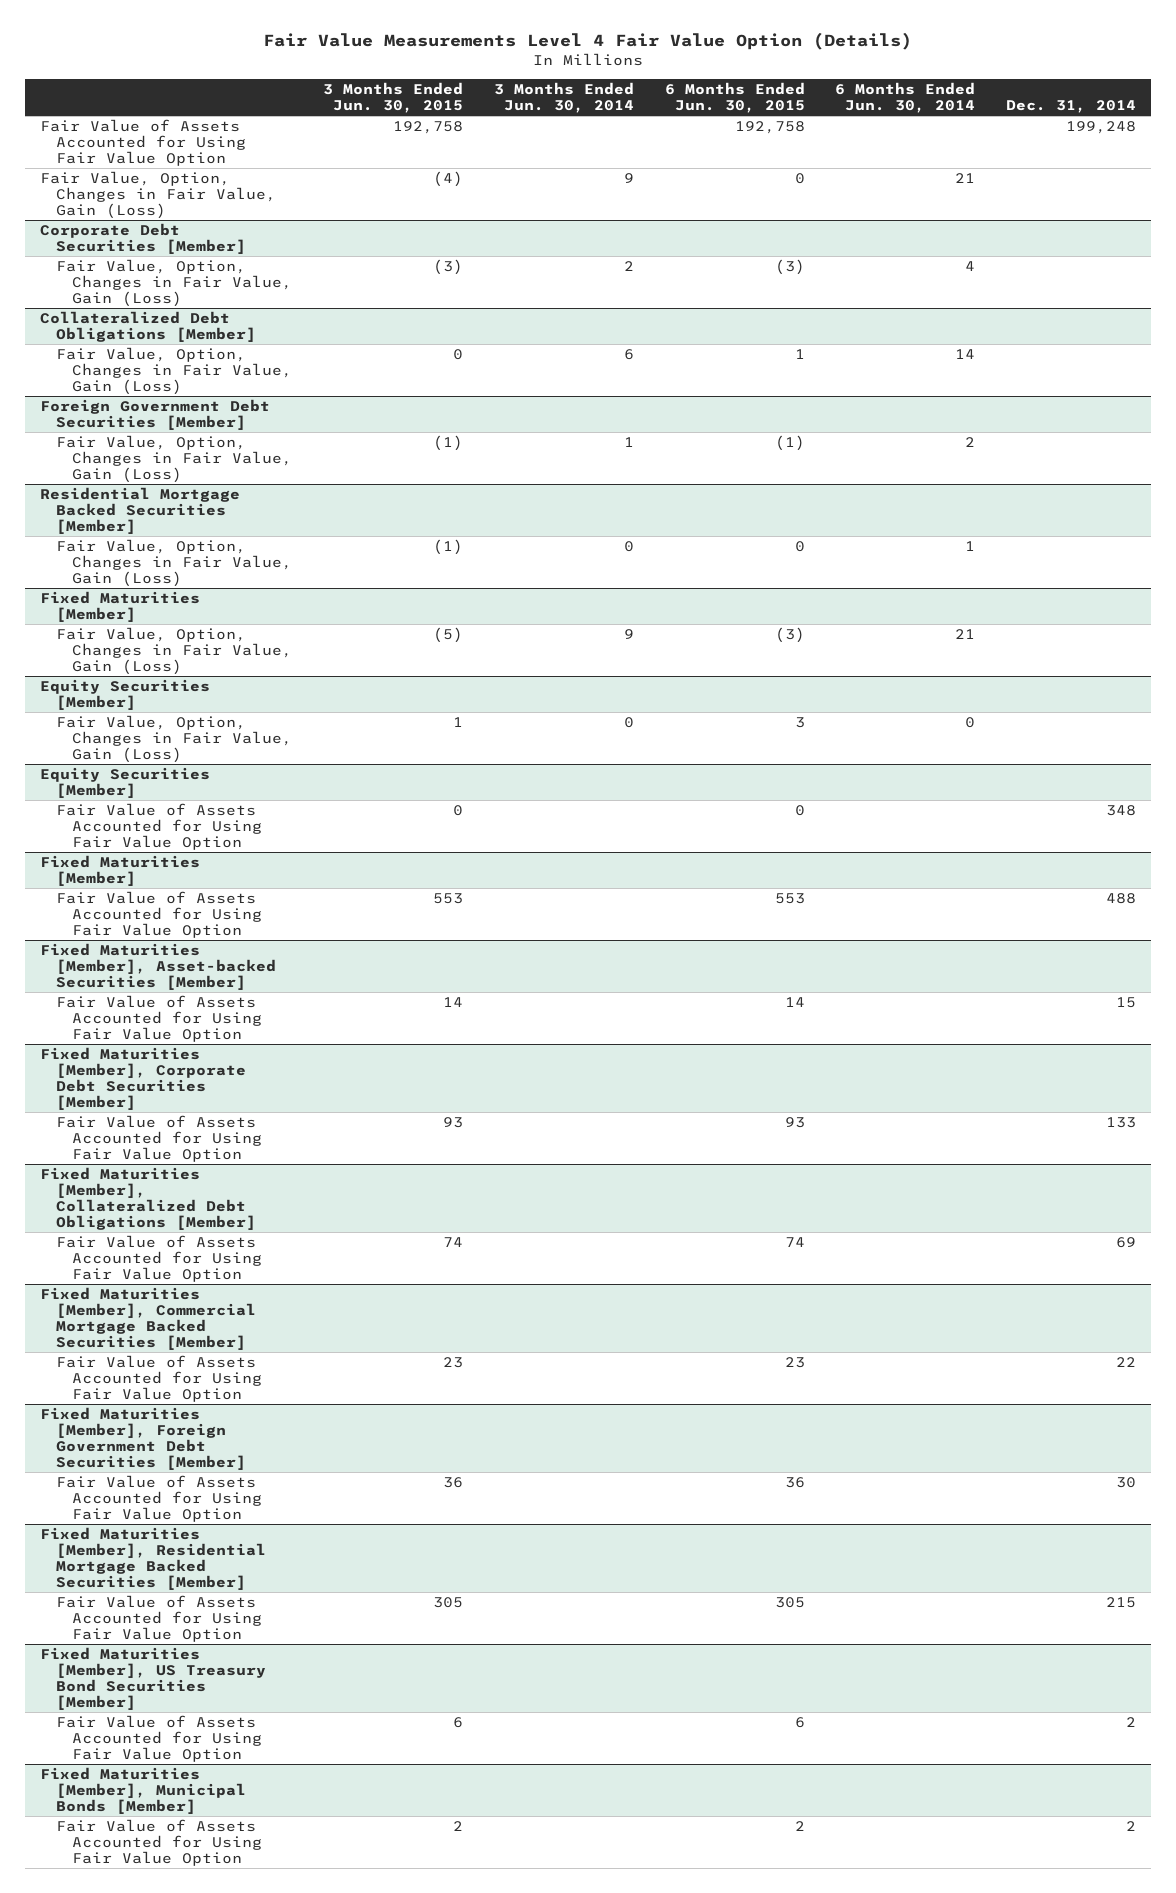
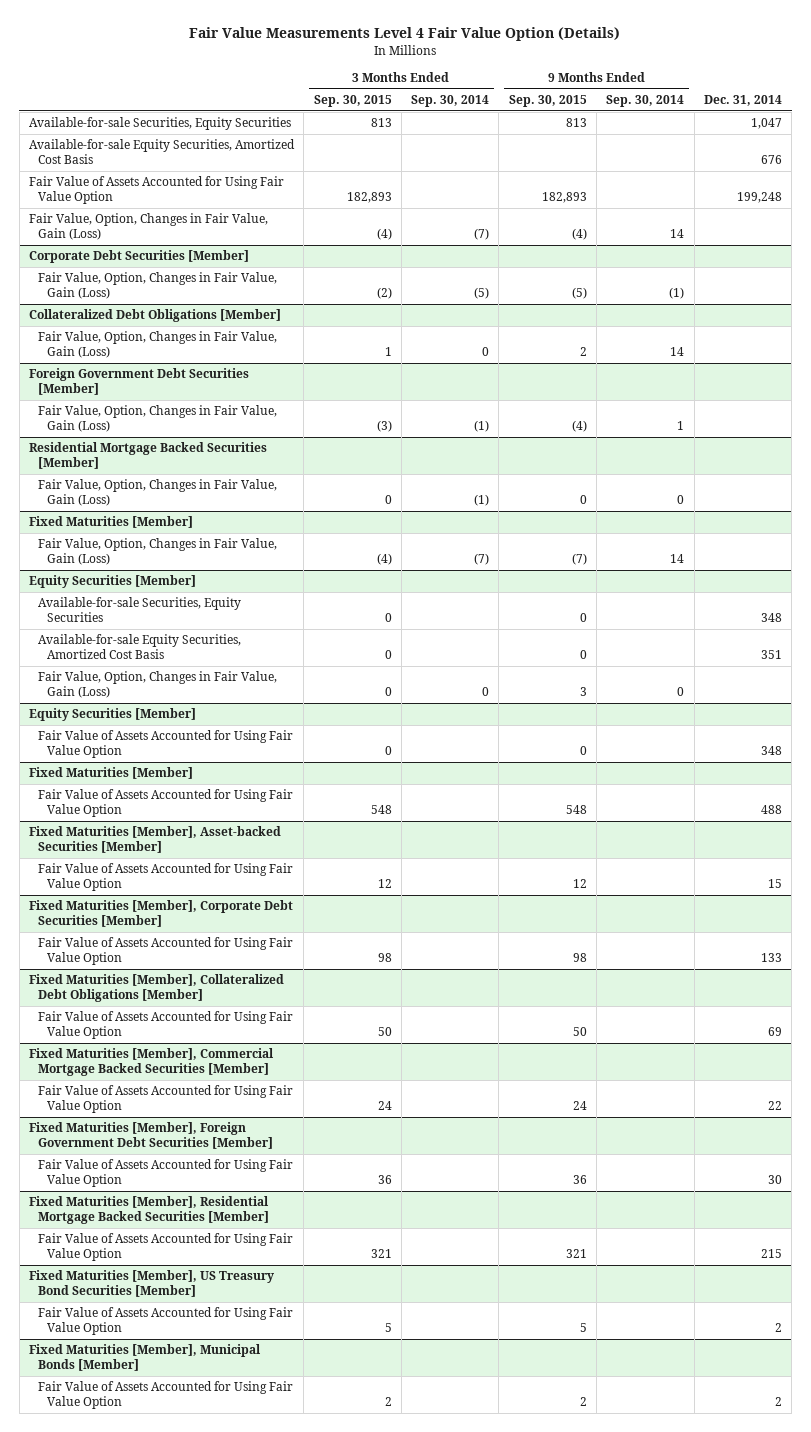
- | 3 Months Ended Jun. 30, 2015 | 3 Months Ended Jun. 30, 2014 | 6 Months Ended Jun. 30, 2015 | 6 Months Ended Jun. 30, 2014 | Dec. 31, 2014
+ | 3 Months Ended Sep. 30, 2015 | 3 Months Ended Sep. 30, 2014 | 9 Months Ended Sep. 30, 2015 | 9 Months Ended Sep. 30, 2014 | Dec. 31, 2014
+ Available-for-sale Securities, Equity Securities | 813 | | 813 | | 1,047
+ Available-for-sale Equity Securities, Amortized Cost Basis | | | | | 676
@ Equity Securities [Member]
+ Available-for-sale Securities, Equity Securities | 0 | | 0 | | 348
+ Available-for-sale Equity Securities, Amortized Cost Basis | 0 | | 0 | | 351

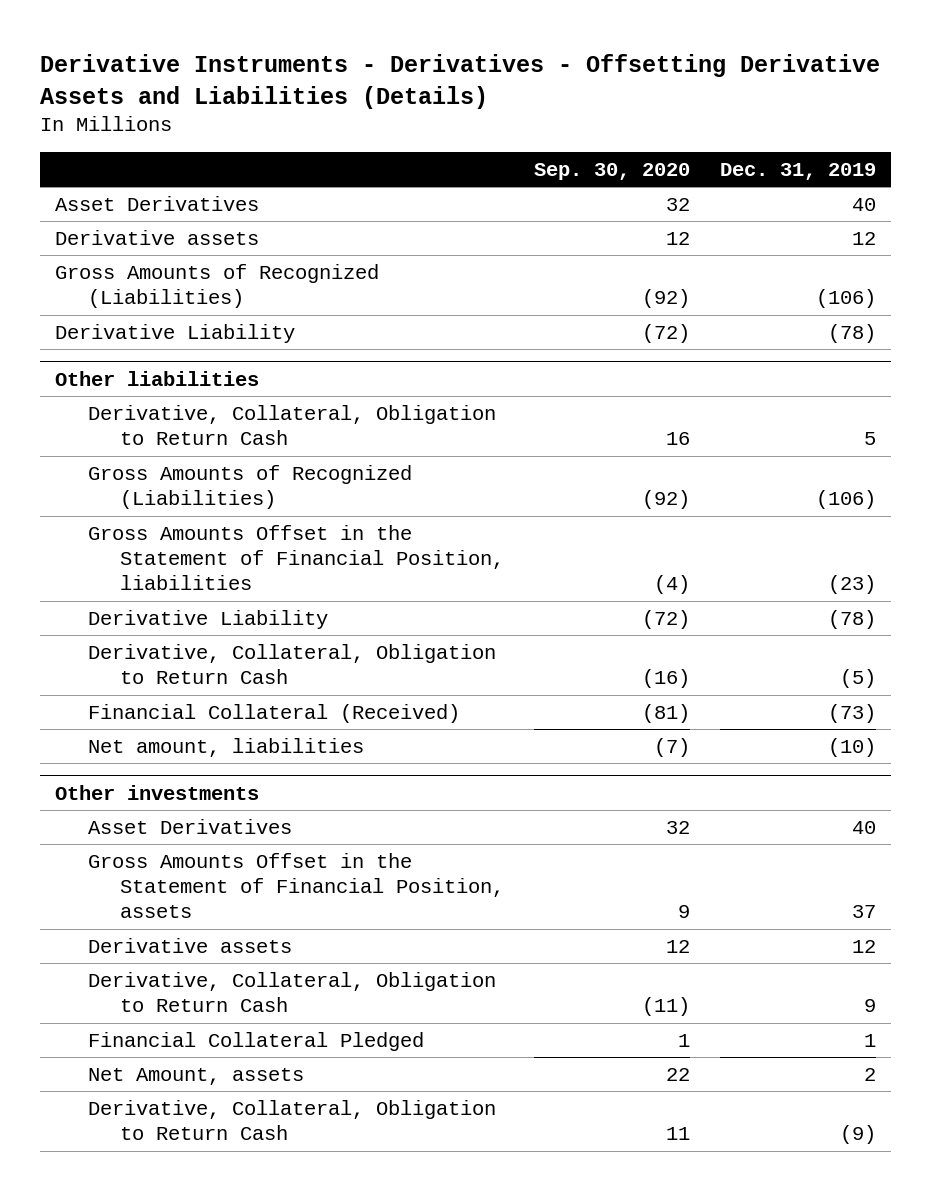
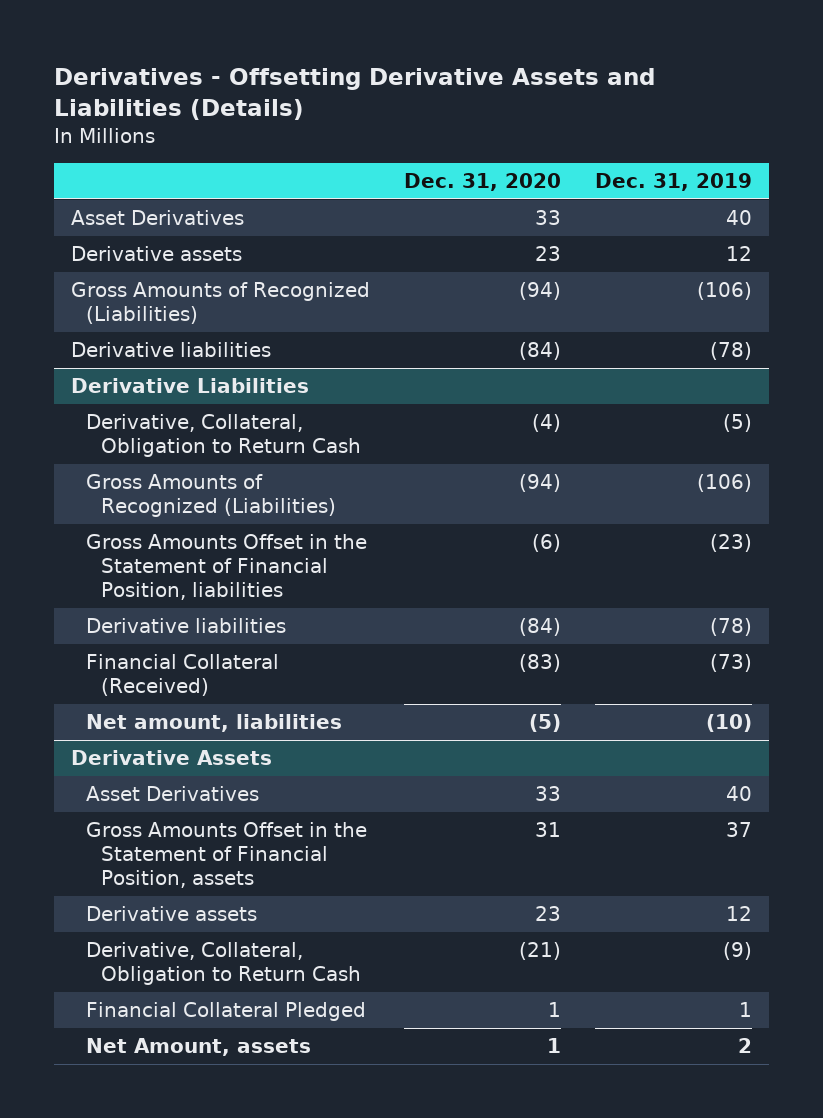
- Derivative Instruments - Derivatives - Offsetting Derivative Assets and Liabilities (Details)
+ Derivatives - Offsetting Derivative Assets and Liabilities (Details)
- | Sep. 30, 2020 | Dec. 31, 2019
+ | Dec. 31, 2020 | Dec. 31, 2019
- Derivative Liability | (72) | (78)
- Other liabilities
- Derivative, Collateral, Obligation to Return Cash | 16 | 5
+ Derivative liabilities | (84) | (78)
+ Derivative Liabilities
+ Derivative, Collateral, Obligation to Return Cash | (4) | (5)
- Derivative Liability | (72) | (78)
- Derivative, Collateral, Obligation to Return Cash | (16) | (5)
+ Derivative liabilities | (84) | (78)
- Other investments
+ Derivative Assets
- Derivative, Collateral, Obligation to Return Cash | (11) | 9
+ Derivative, Collateral, Obligation to Return Cash | (21) | (9)
- Derivative, Collateral, Obligation to Return Cash | 11 | (9)

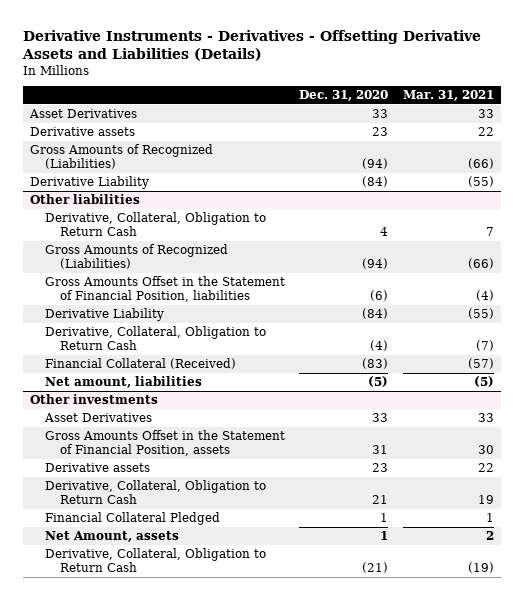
- Derivatives - Offsetting Derivative Assets and Liabilities (Details)
+ Derivative Instruments - Derivatives - Offsetting Derivative Assets and Liabilities (Details)
- | Dec. 31, 2020 | Dec. 31, 2019
+ | Dec. 31, 2020 | Mar. 31, 2021
- Derivative liabilities | (84) | (78)
- Derivative Liabilities
- Derivative, Collateral, Obligation to Return Cash | (4) | (5)
+ Derivative Liability | (84) | (55)
+ Other liabilities
+ Derivative, Collateral, Obligation to Return Cash | 4 | 7
- Derivative liabilities | (84) | (78)
+ Derivative Liability | (84) | (55)
+ Derivative, Collateral, Obligation to Return Cash | (4) | (7)
- Derivative Assets
+ Other investments
- Derivative, Collateral, Obligation to Return Cash | (21) | (9)
+ Derivative, Collateral, Obligation to Return Cash | 21 | 19
+ Derivative, Collateral, Obligation to Return Cash | (21) | (19)

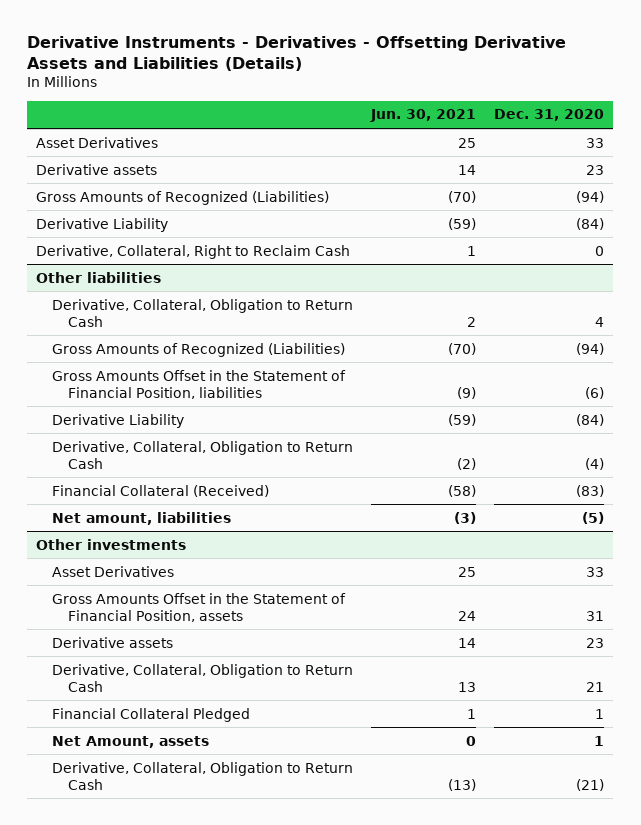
- | Dec. 31, 2020 | Mar. 31, 2021
+ | Jun. 30, 2021 | Dec. 31, 2020
+ Derivative, Collateral, Right to Reclaim Cash | 1 | 0

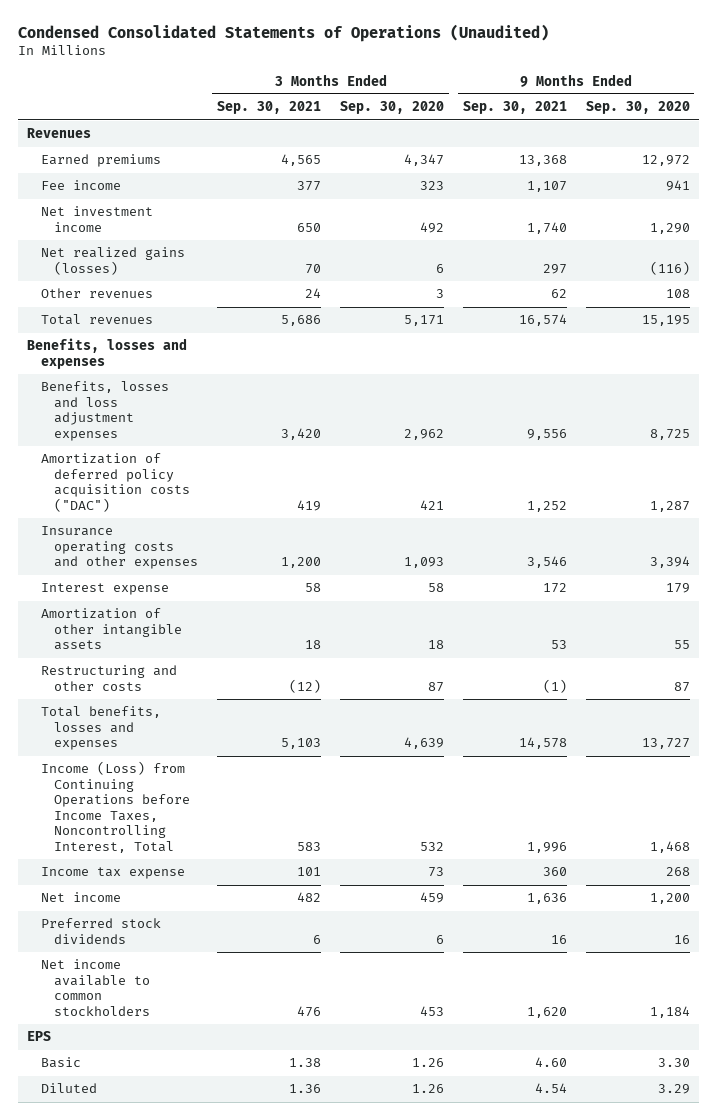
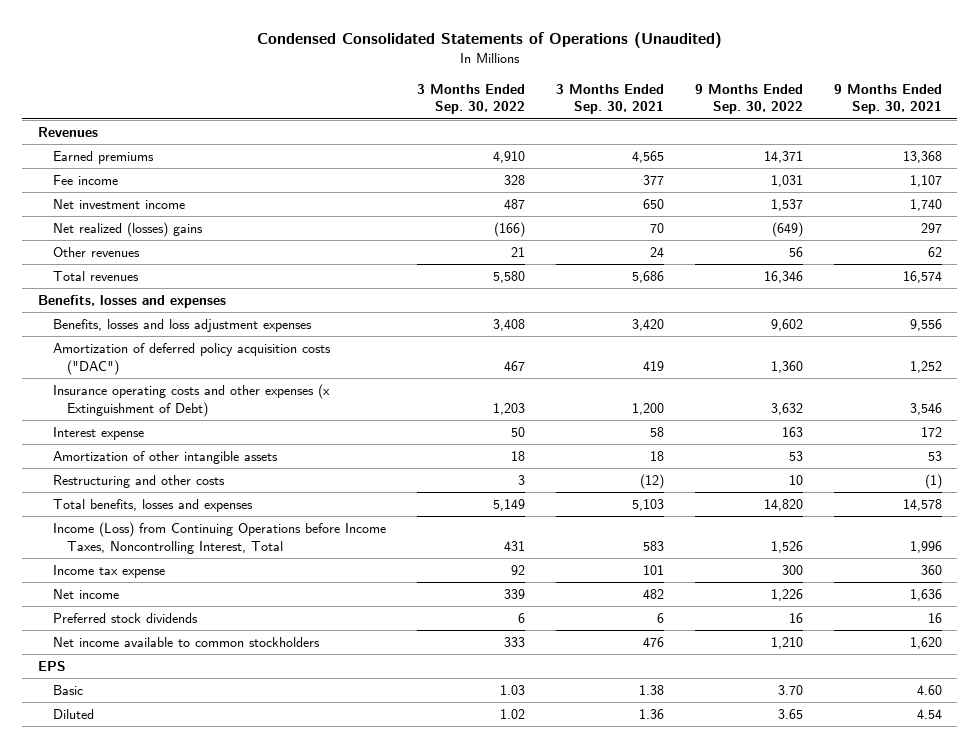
- | 3 Months Ended Sep. 30, 2021 | 3 Months Ended Sep. 30, 2020 | 9 Months Ended Sep. 30, 2021 | 9 Months Ended Sep. 30, 2020
+ | 3 Months Ended Sep. 30, 2022 | 3 Months Ended Sep. 30, 2021 | 9 Months Ended Sep. 30, 2022 | 9 Months Ended Sep. 30, 2021
- Net realized gains (losses) | 70 | 6 | 297 | (116)
+ Net realized (losses) gains | (166) | 70 | (649) | 297
- Insurance operating costs and other expenses | 1,200 | 1,093 | 3,546 | 3,394
+ Insurance operating costs and other expenses (x Extinguishment of Debt) | 1,203 | 1,200 | 3,632 | 3,546

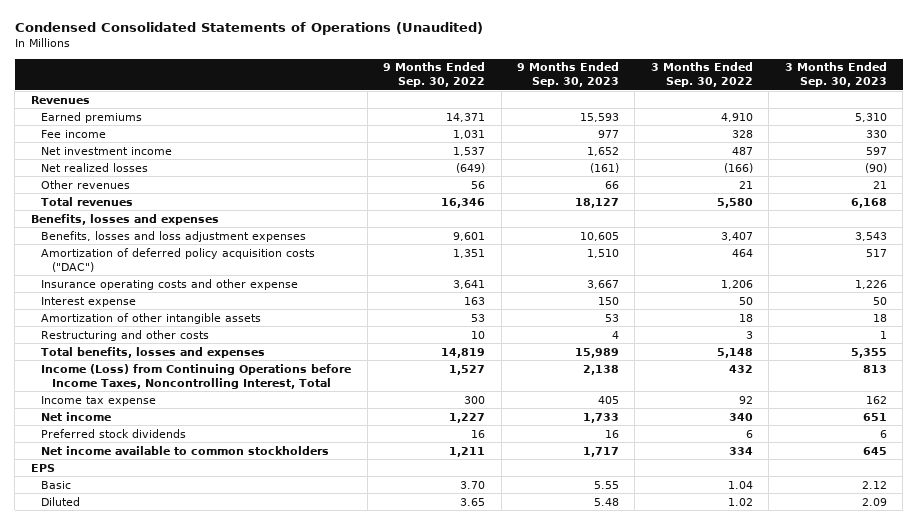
- | 3 Months Ended Sep. 30, 2022 | 3 Months Ended Sep. 30, 2021 | 9 Months Ended Sep. 30, 2022 | 9 Months Ended Sep. 30, 2021
+ | 9 Months Ended Sep. 30, 2022 | 9 Months Ended Sep. 30, 2023 | 3 Months Ended Sep. 30, 2022 | 3 Months Ended Sep. 30, 2023
- Net realized (losses) gains | (166) | 70 | (649) | 297
+ Net realized losses | (649) | (161) | (166) | (90)
- Benefits, losses and loss adjustment expenses | 3,408 | 3,420 | 9,602 | 9,556
- Amortization of deferred policy acquisition costs ("DAC") | 467 | 419 | 1,360 | 1,252
- Insurance operating costs and other expenses (x Extinguishment of Debt) | 1,203 | 1,200 | 3,632 | 3,546
+ Benefits, losses and loss adjustment expenses | 9,601 | 10,605 | 3,407 | 3,543
+ Amortization of deferred policy acquisition costs ("DAC") | 1,351 | 1,510 | 464 | 517
+ Insurance operating costs and other expense | 3,641 | 3,667 | 1,206 | 1,226
- Total benefits, losses and expenses | 5,149 | 5,103 | 14,820 | 14,578
- Income (Loss) from Continuing Operations before Income Taxes, Noncontrolling Interest, Total | 431 | 583 | 1,526 | 1,996
+ Total benefits, losses and expenses | 14,819 | 15,989 | 5,148 | 5,355
+ Income (Loss) from Continuing Operations before Income Taxes, Noncontrolling Interest, Total | 1,527 | 2,138 | 432 | 813
- Net income | 339 | 482 | 1,226 | 1,636
+ Net income | 1,227 | 1,733 | 340 | 651
- Net income available to common stockholders | 333 | 476 | 1,210 | 1,620
+ Net income available to common stockholders | 1,211 | 1,717 | 334 | 645
- Basic | 1.03 | 1.38 | 3.70 | 4.60
+ Basic | 3.70 | 5.55 | 1.04 | 2.12

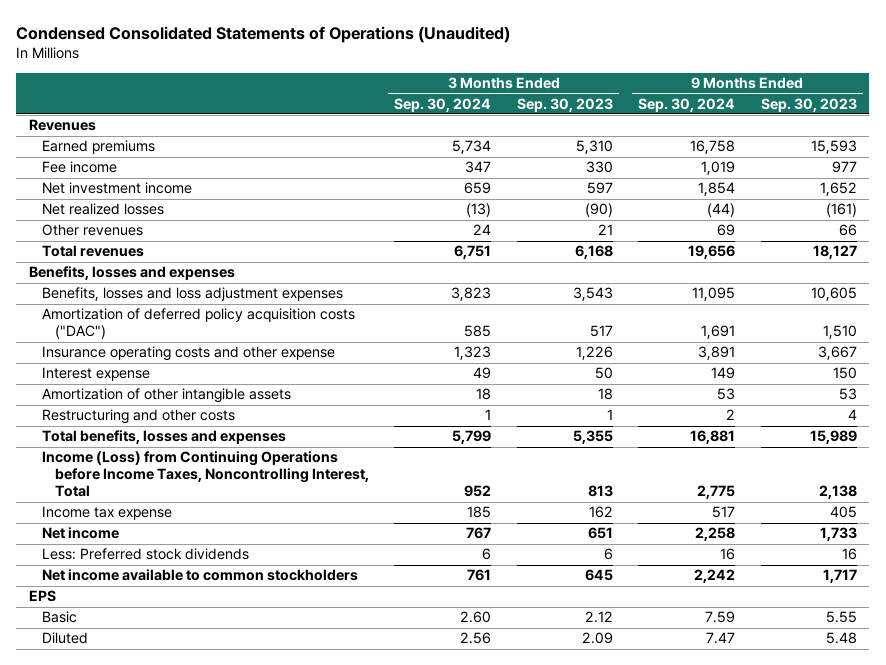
- | 9 Months Ended Sep. 30, 2022 | 9 Months Ended Sep. 30, 2023 | 3 Months Ended Sep. 30, 2022 | 3 Months Ended Sep. 30, 2023
+ | 3 Months Ended Sep. 30, 2024 | 3 Months Ended Sep. 30, 2023 | 9 Months Ended Sep. 30, 2024 | 9 Months Ended Sep. 30, 2023
- Preferred stock dividends | 16 | 16 | 6 | 6
+ Less: Preferred stock dividends | 6 | 6 | 16 | 16

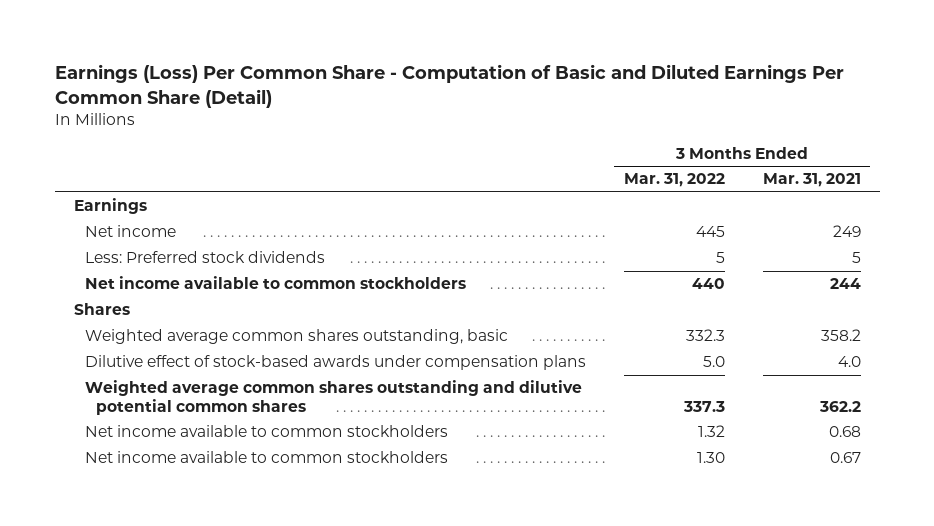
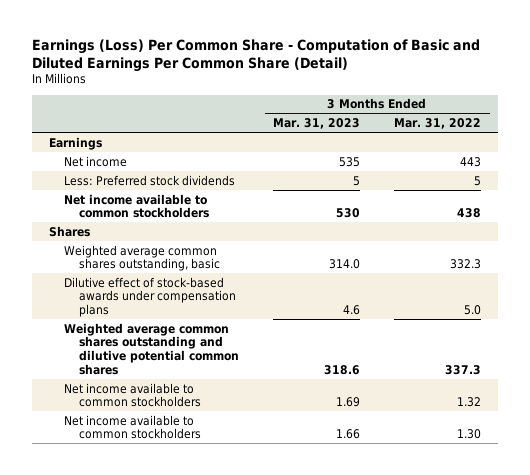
- | 3 Months Ended Mar. 31, 2022 | 3 Months Ended Mar. 31, 2021
+ | 3 Months Ended Mar. 31, 2023 | 3 Months Ended Mar. 31, 2022
- Net income | 445 | 249
+ Net income | 535 | 443
- Net income available to common stockholders | 440 | 244
+ Net income available to common stockholders | 530 | 438

